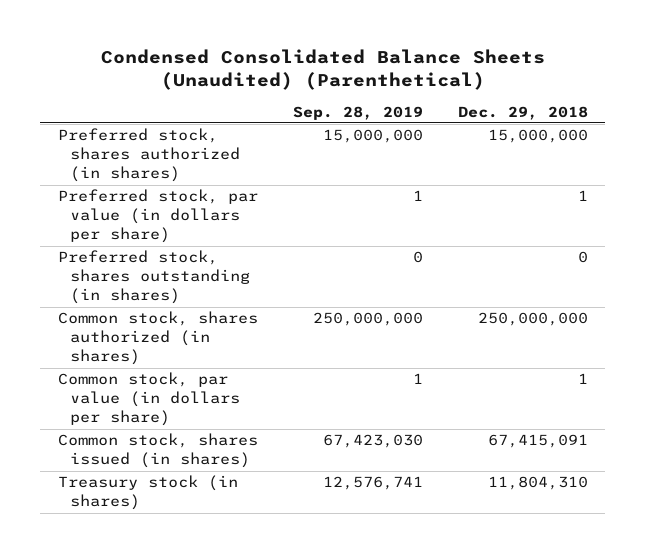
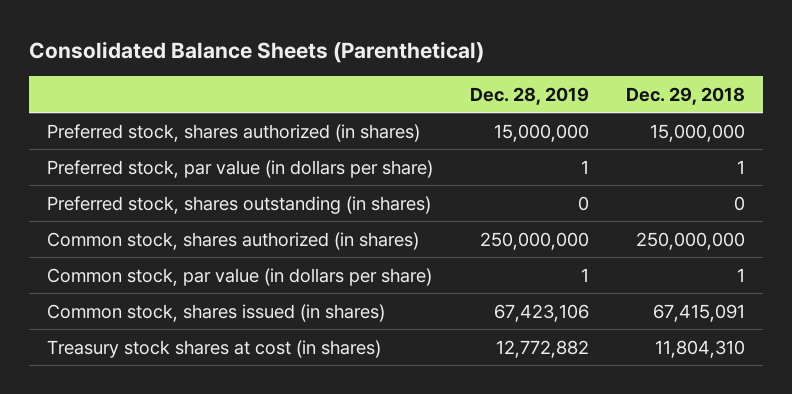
- Condensed Consolidated Balance Sheets (Unaudited) (Parenthetical)
+ Consolidated Balance Sheets (Parenthetical)
- | Sep. 28, 2019 | Dec. 29, 2018
+ | Dec. 28, 2019 | Dec. 29, 2018
- Treasury stock (in shares) | 12,576,741 | 11,804,310
+ Treasury stock shares at cost (in shares) | 12,772,882 | 11,804,310

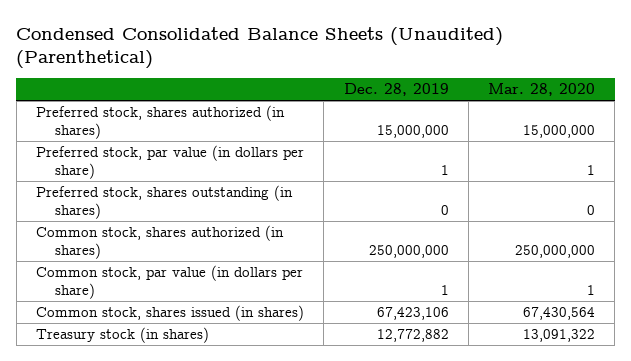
- Consolidated Balance Sheets (Parenthetical)
+ Condensed Consolidated Balance Sheets (Unaudited) (Parenthetical)
- | Dec. 28, 2019 | Dec. 29, 2018
+ | Dec. 28, 2019 | Mar. 28, 2020
- Treasury stock shares at cost (in shares) | 12,772,882 | 11,804,310
+ Treasury stock (in shares) | 12,772,882 | 13,091,322

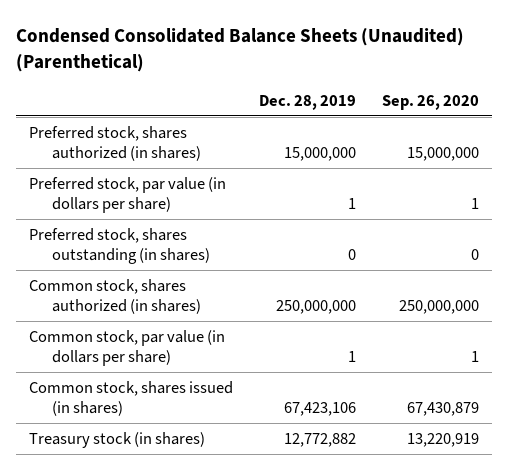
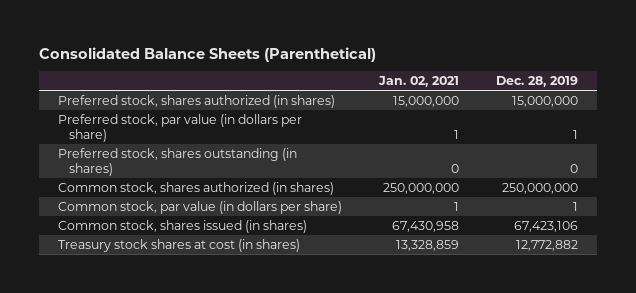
- Condensed Consolidated Balance Sheets (Unaudited) (Parenthetical)
+ Consolidated Balance Sheets (Parenthetical)
- | Dec. 28, 2019 | Sep. 26, 2020
+ | Jan. 02, 2021 | Dec. 28, 2019
- Treasury stock (in shares) | 12,772,882 | 13,220,919
+ Treasury stock shares at cost (in shares) | 13,328,859 | 12,772,882

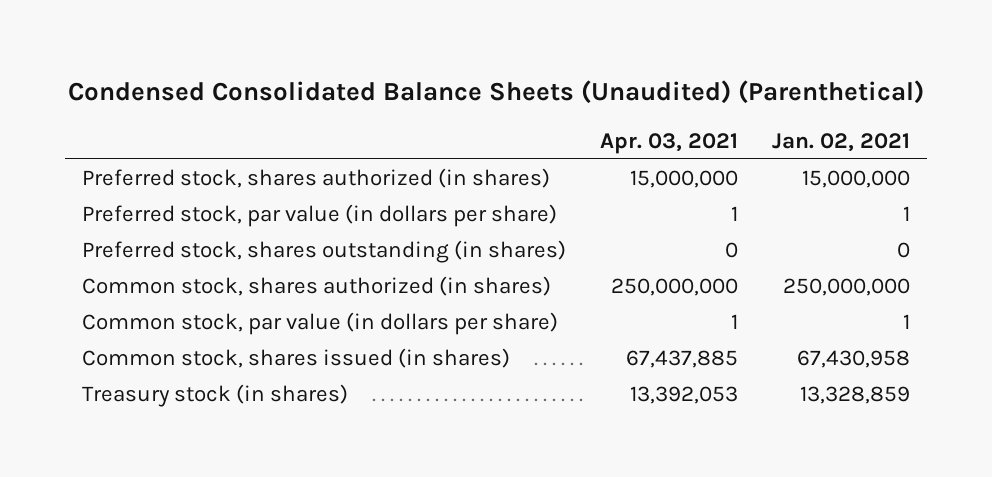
- Consolidated Balance Sheets (Parenthetical)
+ Condensed Consolidated Balance Sheets (Unaudited) (Parenthetical)
- | Jan. 02, 2021 | Dec. 28, 2019
+ | Apr. 03, 2021 | Jan. 02, 2021
- Treasury stock shares at cost (in shares) | 13,328,859 | 12,772,882
+ Treasury stock (in shares) | 13,392,053 | 13,328,859

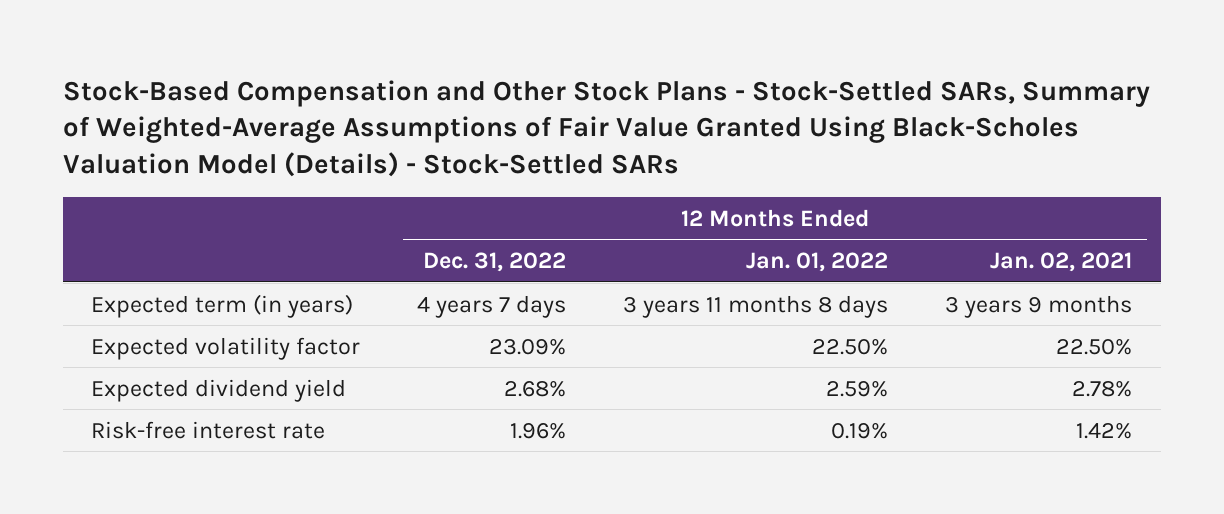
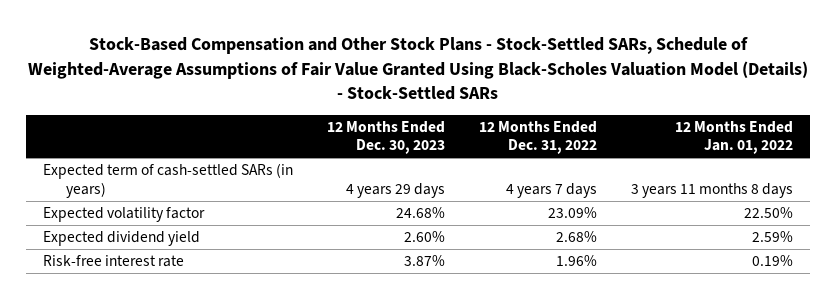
- Stock-Based Compensation and Other Stock Plans - Stock-Settled SARs, Summary of Weighted-Average Assumptions of Fair Value Granted Using Black-Scholes Valuation Model (Details) - Stock-Settled SARs
+ Stock-Based Compensation and Other Stock Plans - Stock-Settled SARs, Schedule of Weighted-Average Assumptions of Fair Value Granted Using Black-Scholes Valuation Model (Details) - Stock-Settled SARs
- | 12 Months Ended Dec. 31, 2022 | 12 Months Ended Jan. 01, 2022 | 12 Months Ended Jan. 02, 2021
+ | 12 Months Ended Dec. 30, 2023 | 12 Months Ended Dec. 31, 2022 | 12 Months Ended Jan. 01, 2022
- Expected term (in years) | 4 years 7 days | 3 years 11 months 8 days | 3 years 9 months
+ Expected term of cash-settled SARs (in years) | 4 years 29 days | 4 years 7 days | 3 years 11 months 8 days

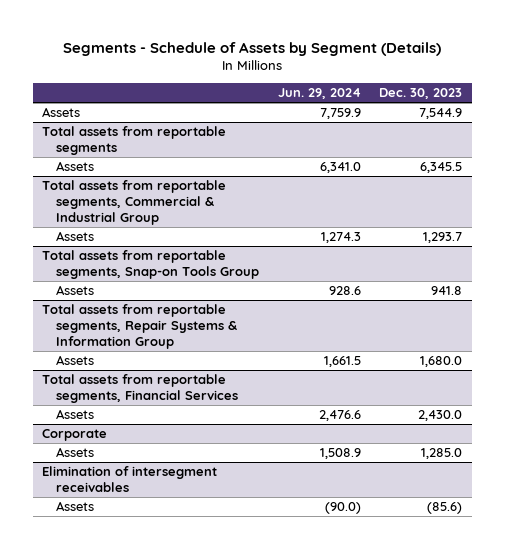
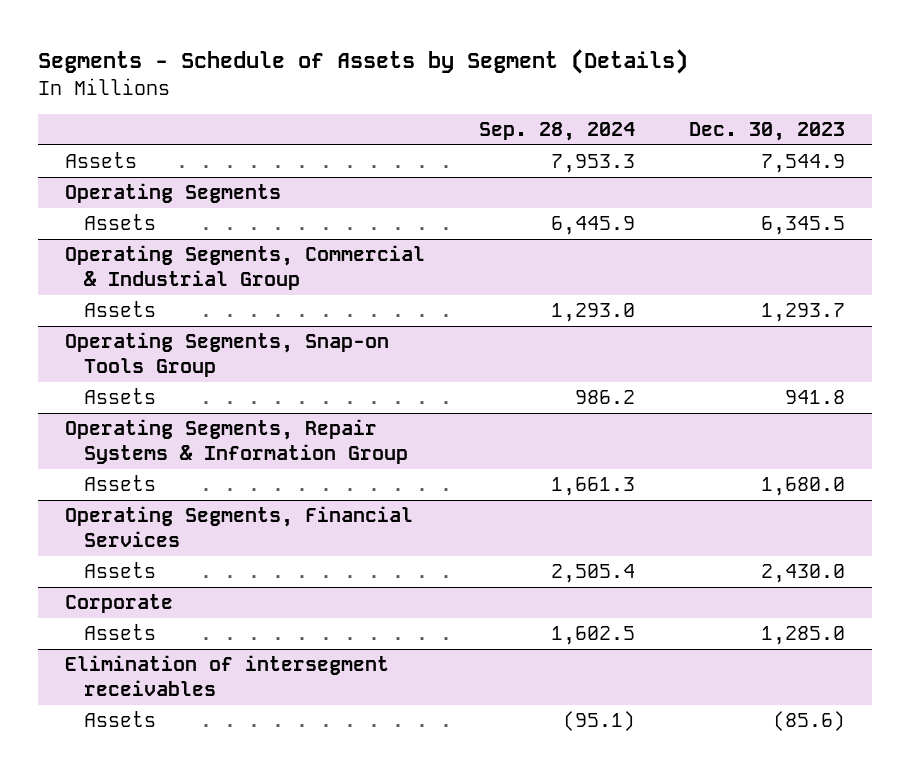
- | Jun. 29, 2024 | Dec. 30, 2023
+ | Sep. 28, 2024 | Dec. 30, 2023
- Total assets from reportable segments
+ Operating Segments
- Total assets from reportable segments, Commercial & Industrial Group
+ Operating Segments, Commercial & Industrial Group
- Total assets from reportable segments, Snap-on Tools Group
+ Operating Segments, Snap-on Tools Group
- Total assets from reportable segments, Repair Systems & Information Group
+ Operating Segments, Repair Systems & Information Group
- Total assets from reportable segments, Financial Services
+ Operating Segments, Financial Services

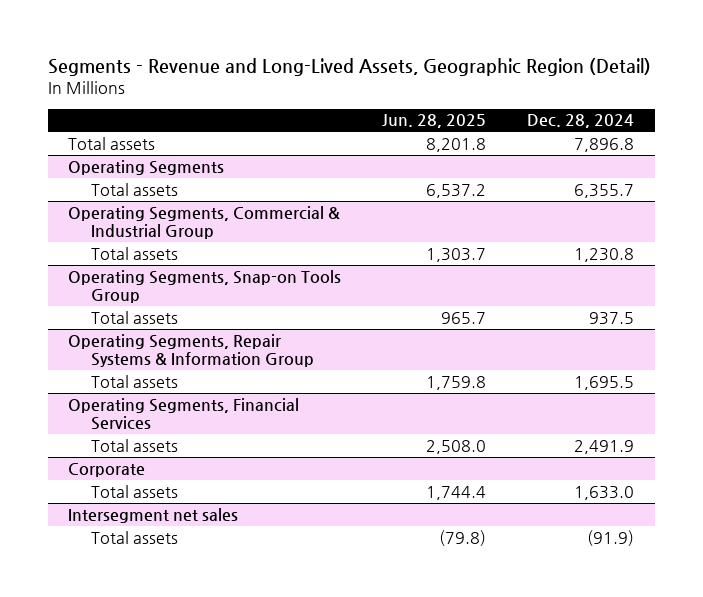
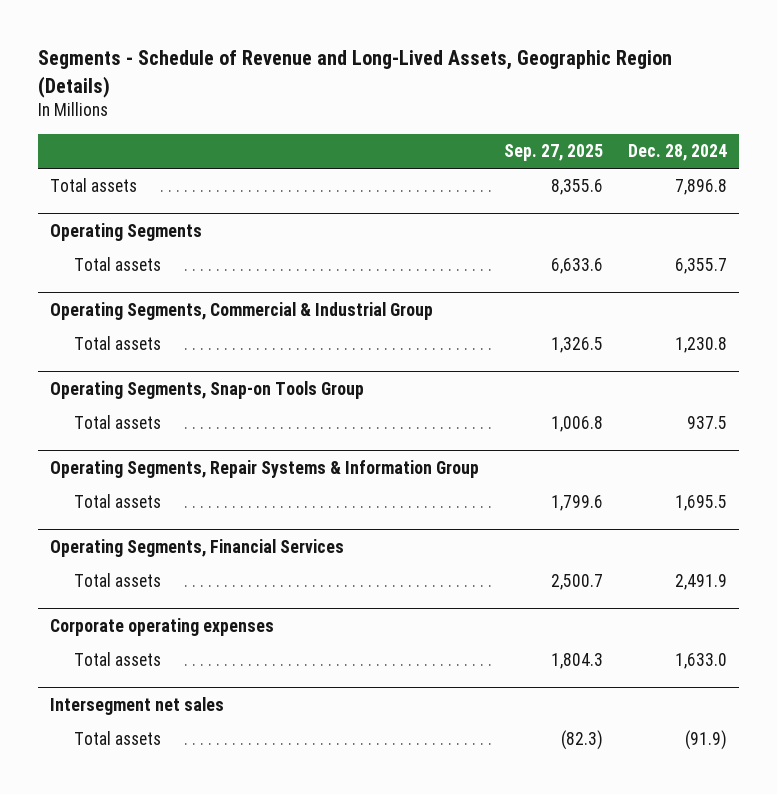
- Segments - Revenue and Long-Lived Assets, Geographic Region (Detail)
+ Segments - Schedule of Revenue and Long-Lived Assets, Geographic Region (Details)
- | Jun. 28, 2025 | Dec. 28, 2024
+ | Sep. 27, 2025 | Dec. 28, 2024
- Corporate
+ Corporate operating expenses

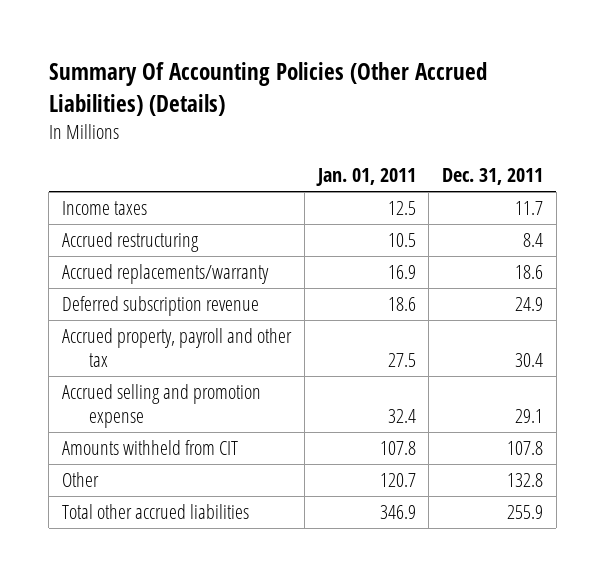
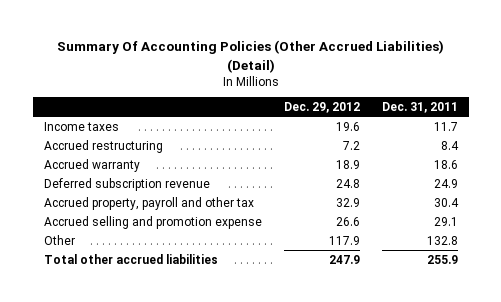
- Summary Of Accounting Policies (Other Accrued Liabilities) (Details)
+ Summary Of Accounting Policies (Other Accrued Liabilities) (Detail)
- | Jan. 01, 2011 | Dec. 31, 2011
+ | Dec. 29, 2012 | Dec. 31, 2011
- Accrued replacements/warranty | 16.9 | 18.6
+ Accrued warranty | 18.9 | 18.6
- Amounts withheld from CIT | 107.8 | 107.8

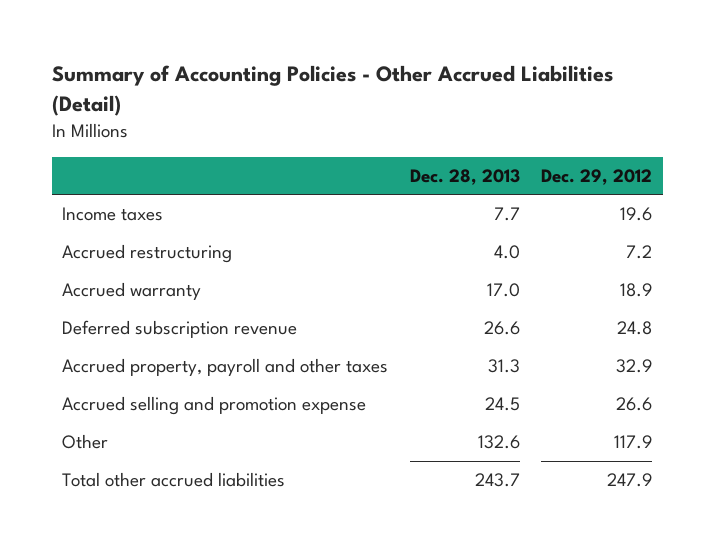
- Summary Of Accounting Policies (Other Accrued Liabilities) (Detail)
+ Summary of Accounting Policies - Other Accrued Liabilities (Detail)
- | Dec. 29, 2012 | Dec. 31, 2011
+ | Dec. 28, 2013 | Dec. 29, 2012
- Accrued property, payroll and other tax | 32.9 | 30.4
+ Accrued property, payroll and other taxes | 31.3 | 32.9

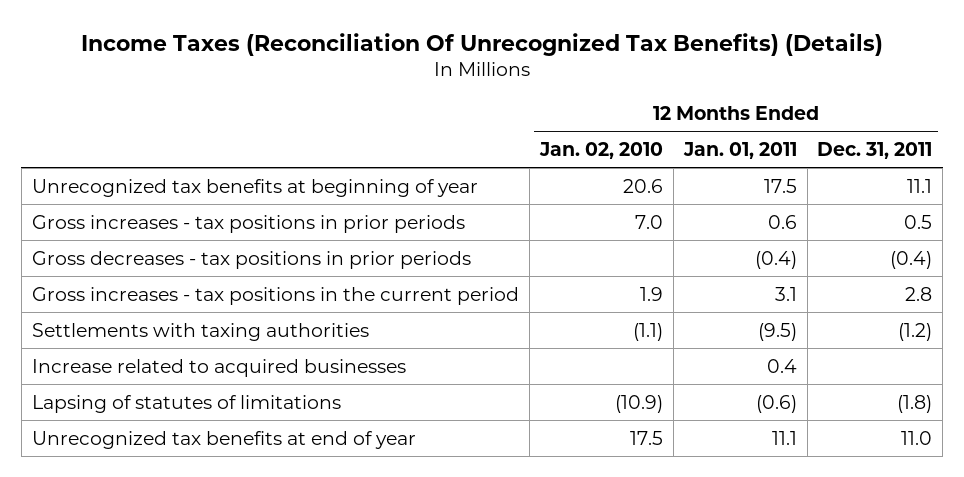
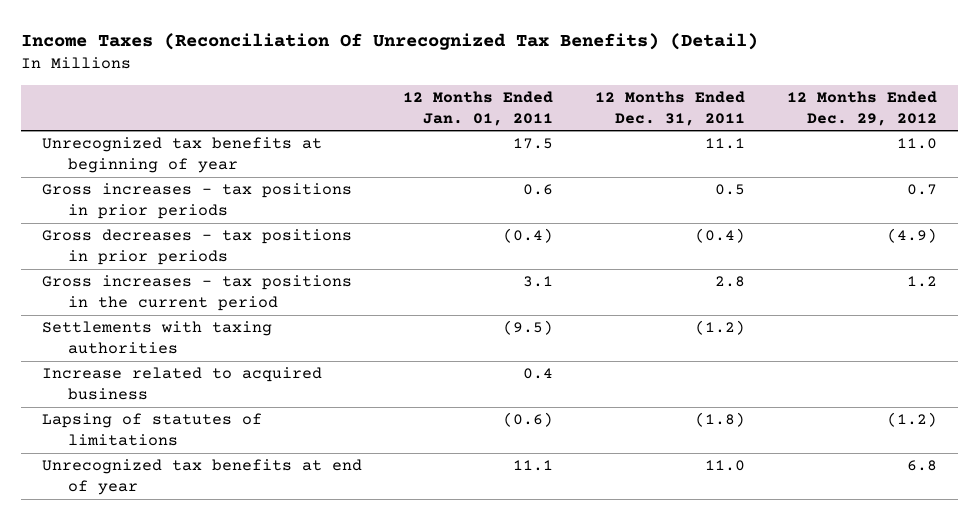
- Income Taxes (Reconciliation Of Unrecognized Tax Benefits) (Details)
+ Income Taxes (Reconciliation Of Unrecognized Tax Benefits) (Detail)
- | 12 Months Ended Jan. 02, 2010 | 12 Months Ended Jan. 01, 2011 | 12 Months Ended Dec. 31, 2011
+ | 12 Months Ended Jan. 01, 2011 | 12 Months Ended Dec. 31, 2011 | 12 Months Ended Dec. 29, 2012
- Increase related to acquired businesses | | 0.4 |
+ Increase related to acquired business | 0.4 | |

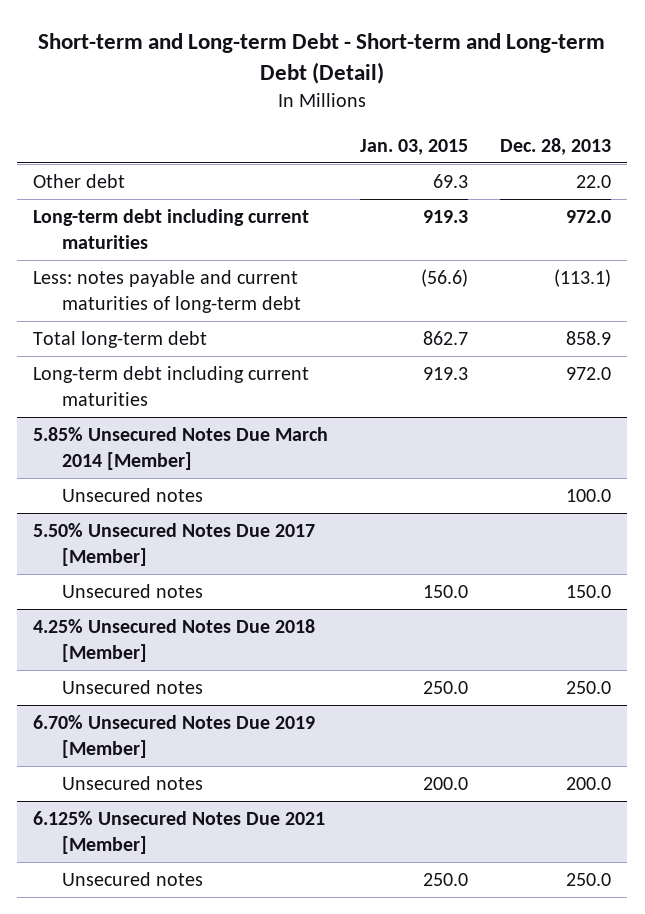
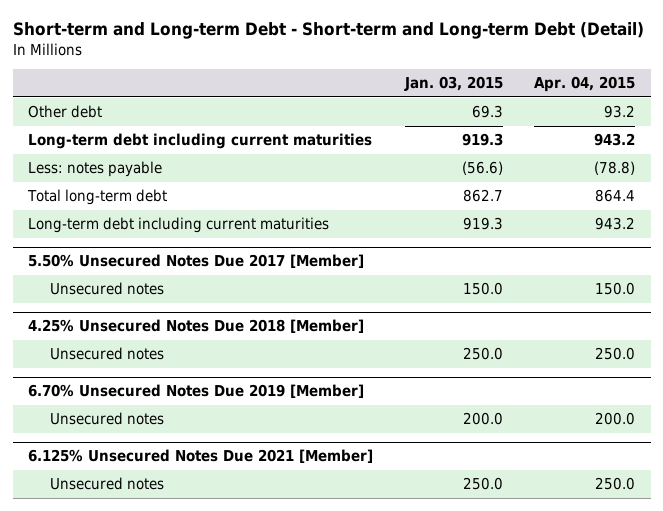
- | Jan. 03, 2015 | Dec. 28, 2013
+ | Jan. 03, 2015 | Apr. 04, 2015
- Less: notes payable and current maturities of long-term debt | (56.6) | (113.1)
+ Less: notes payable | (56.6) | (78.8)
- 5.85% Unsecured Notes Due March 2014 [Member]
- Unsecured notes | | 100.0

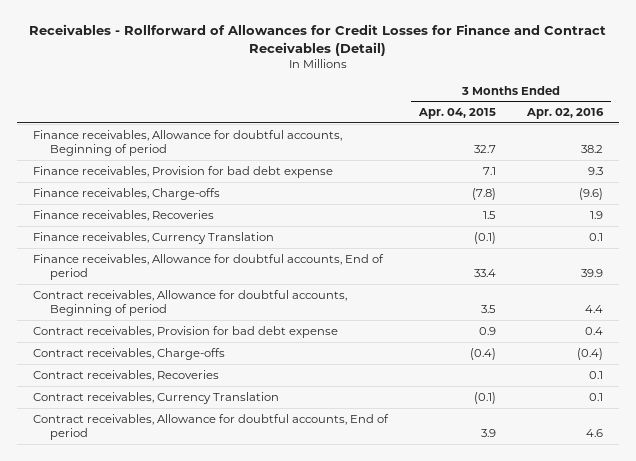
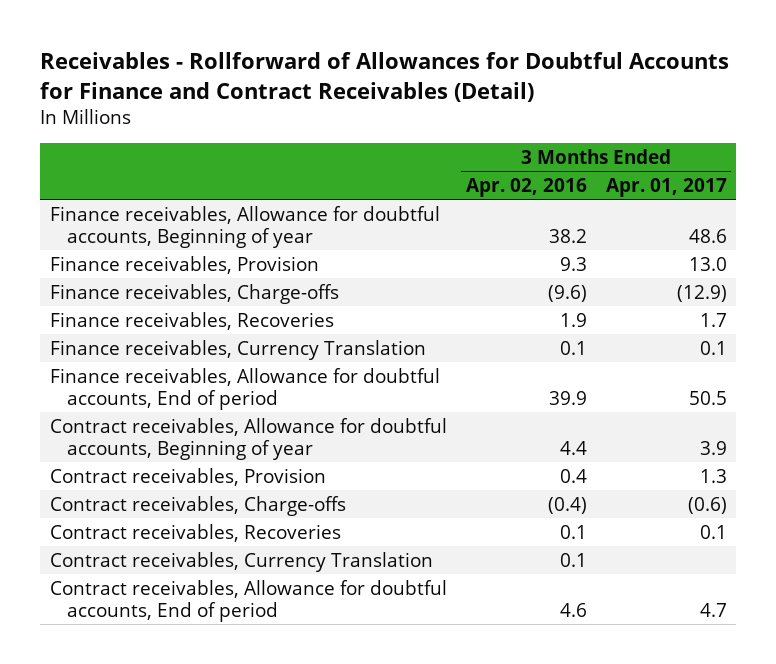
- Receivables - Rollforward of Allowances for Credit Losses for Finance and Contract Receivables (Detail)
+ Receivables - Rollforward of Allowances for Doubtful Accounts for Finance and Contract Receivables (Detail)
- | 3 Months Ended Apr. 04, 2015 | 3 Months Ended Apr. 02, 2016
+ | 3 Months Ended Apr. 02, 2016 | 3 Months Ended Apr. 01, 2017
- Finance receivables, Allowance for doubtful accounts, Beginning of period | 32.7 | 38.2
- Finance receivables, Provision for bad debt expense | 7.1 | 9.3
+ Finance receivables, Allowance for doubtful accounts, Beginning of year | 38.2 | 48.6
+ Finance receivables, Provision | 9.3 | 13.0
- Contract receivables, Allowance for doubtful accounts, Beginning of period | 3.5 | 4.4
- Contract receivables, Provision for bad debt expense | 0.9 | 0.4
+ Contract receivables, Allowance for doubtful accounts, Beginning of year | 4.4 | 3.9
+ Contract receivables, Provision | 0.4 | 1.3

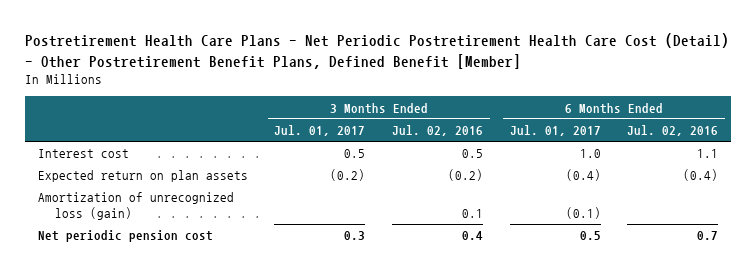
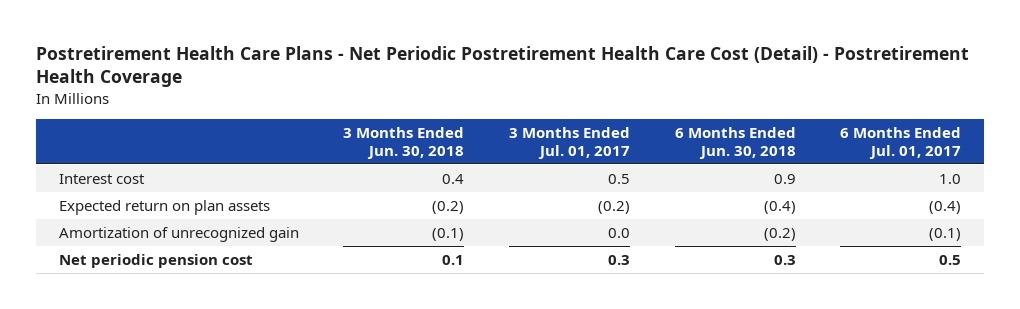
- Postretirement Health Care Plans - Net Periodic Postretirement Health Care Cost (Detail) - Other Postretirement Benefit Plans, Defined Benefit [Member]
+ Postretirement Health Care Plans - Net Periodic Postretirement Health Care Cost (Detail) - Postretirement Health Coverage
- | 3 Months Ended Jul. 01, 2017 | 3 Months Ended Jul. 02, 2016 | 6 Months Ended Jul. 01, 2017 | 6 Months Ended Jul. 02, 2016
+ | 3 Months Ended Jun. 30, 2018 | 3 Months Ended Jul. 01, 2017 | 6 Months Ended Jun. 30, 2018 | 6 Months Ended Jul. 01, 2017
- Amortization of unrecognized loss (gain) | | 0.1 | (0.1) |
+ Amortization of unrecognized gain | (0.1) | 0.0 | (0.2) | (0.1)

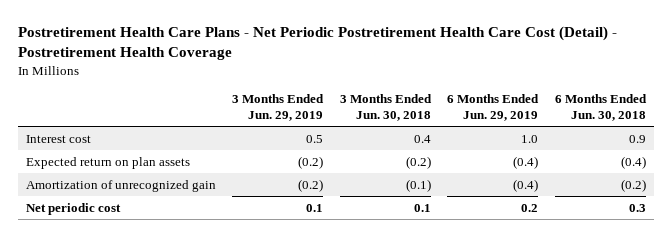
- | 3 Months Ended Jun. 30, 2018 | 3 Months Ended Jul. 01, 2017 | 6 Months Ended Jun. 30, 2018 | 6 Months Ended Jul. 01, 2017
+ | 3 Months Ended Jun. 29, 2019 | 3 Months Ended Jun. 30, 2018 | 6 Months Ended Jun. 29, 2019 | 6 Months Ended Jun. 30, 2018
- Net periodic pension cost | 0.1 | 0.3 | 0.3 | 0.5
+ Net periodic cost | 0.1 | 0.1 | 0.2 | 0.3

